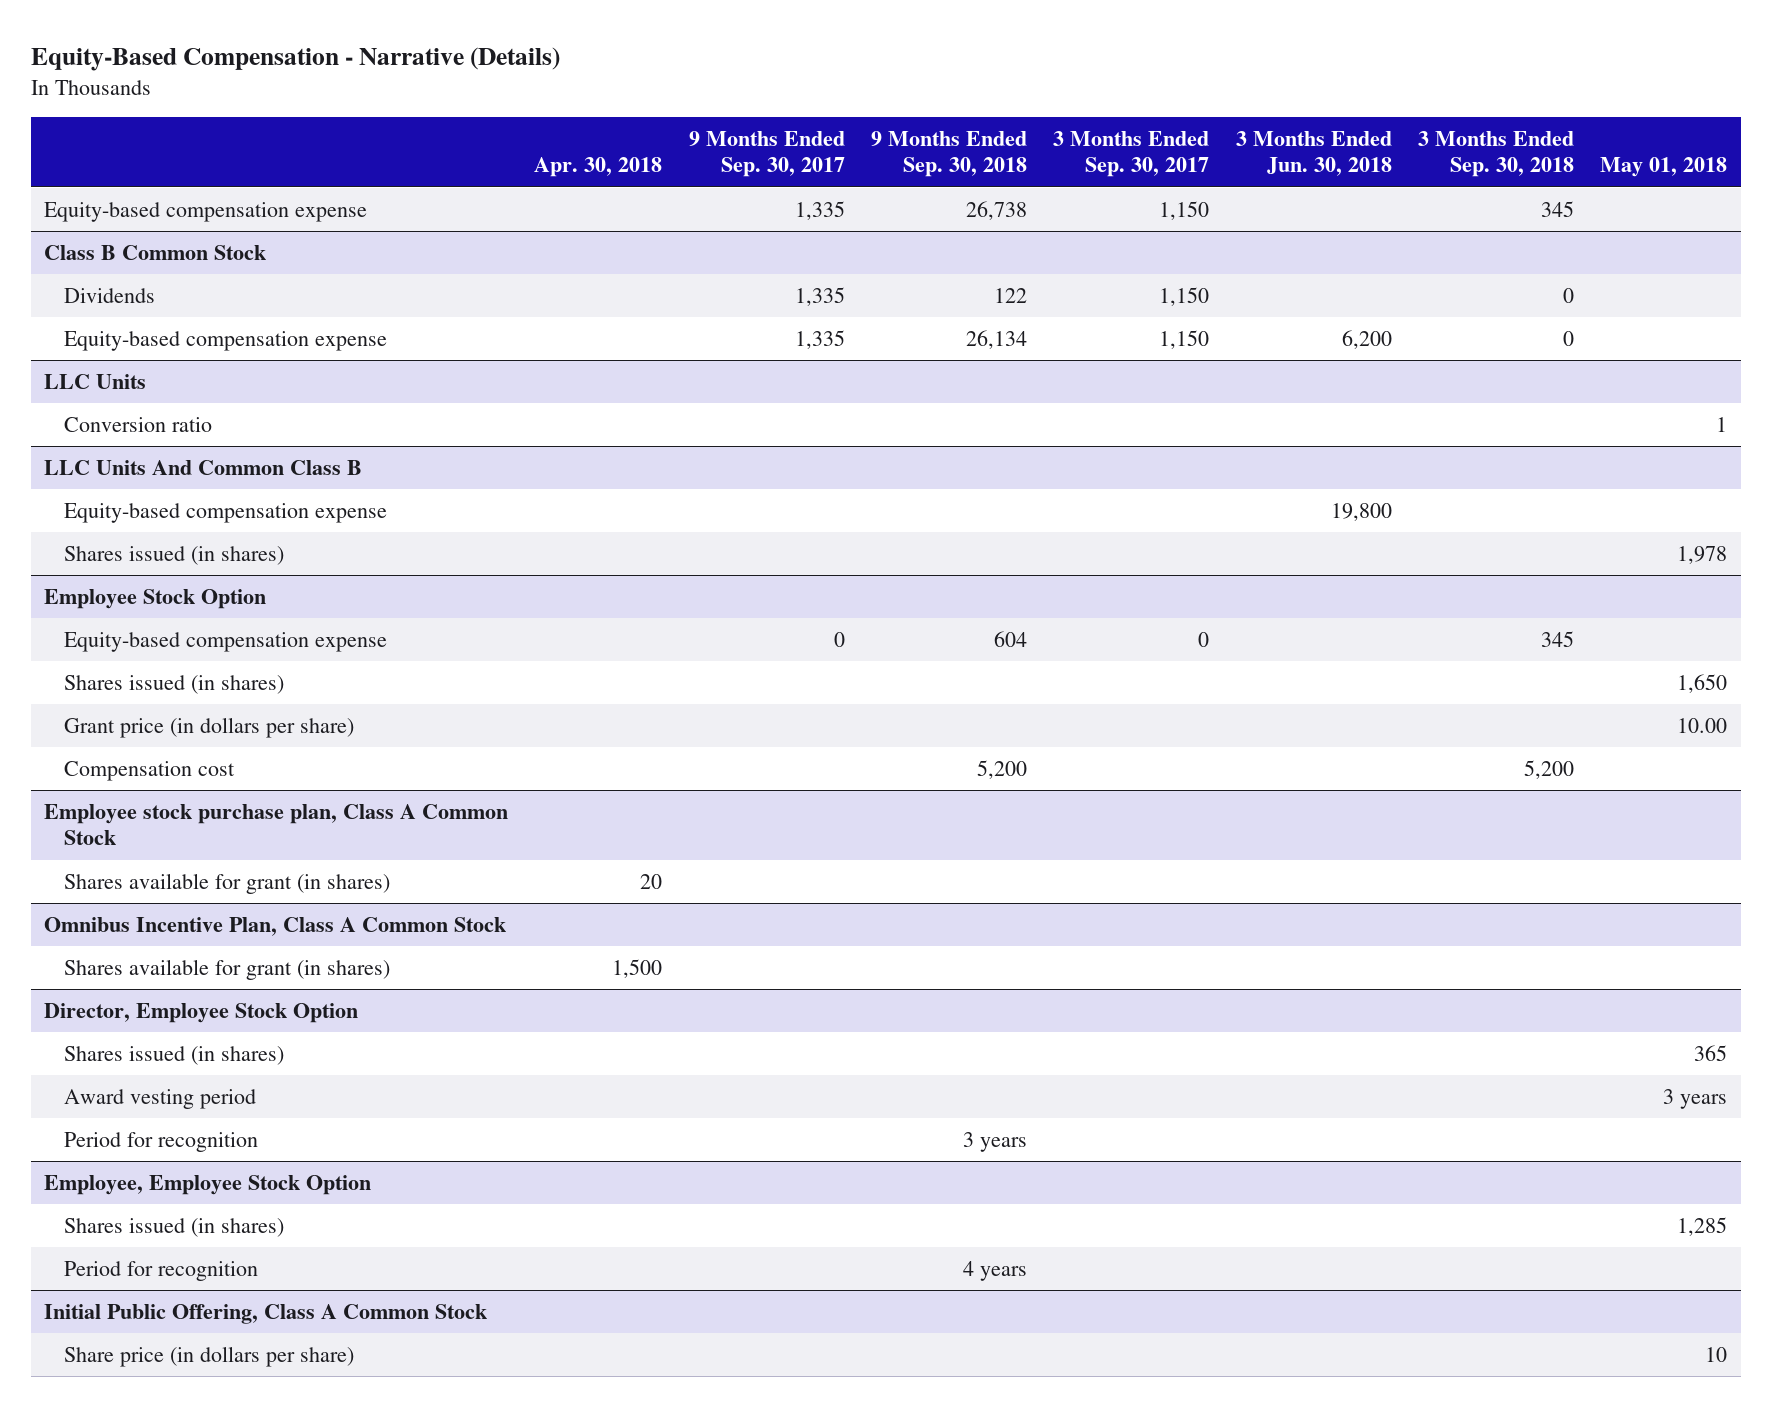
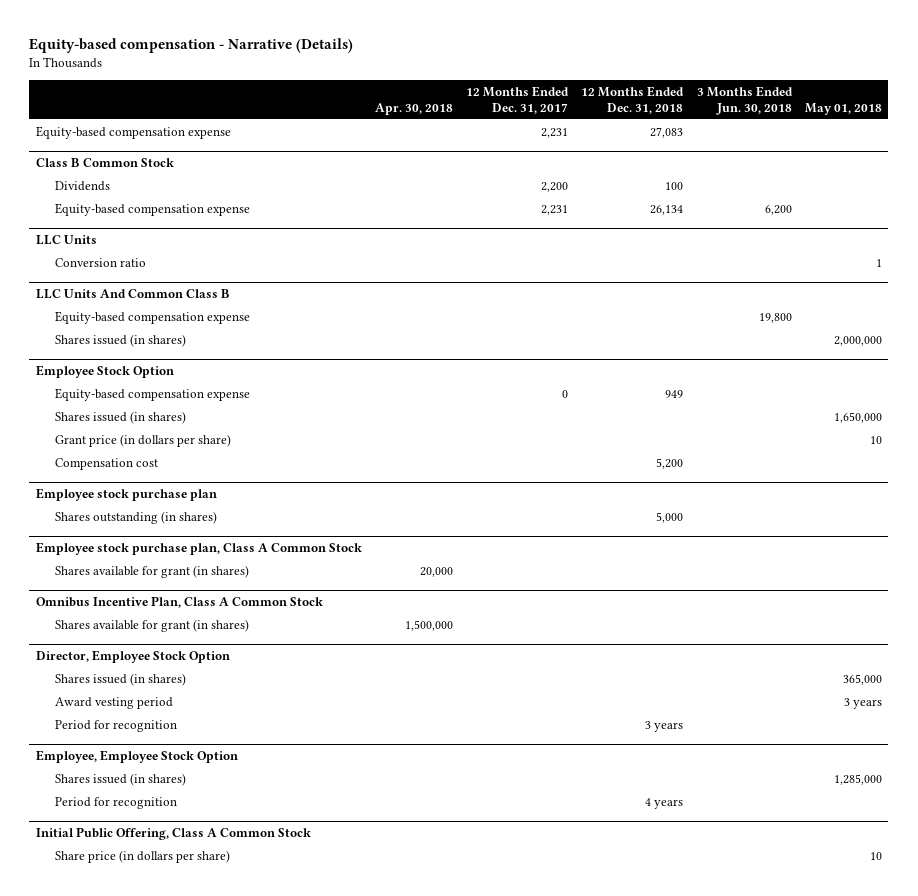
- Equity-Based Compensation - Narrative (Details)
+ Equity-based compensation - Narrative (Details)
- | Apr. 30, 2018 | 9 Months Ended Sep. 30, 2017 | 9 Months Ended Sep. 30, 2018 | 3 Months Ended Sep. 30, 2017 | 3 Months Ended Jun. 30, 2018 | 3 Months Ended Sep. 30, 2018 | May 01, 2018
+ | Apr. 30, 2018 | 12 Months Ended Dec. 31, 2017 | 12 Months Ended Dec. 31, 2018 | 3 Months Ended Jun. 30, 2018 | May 01, 2018
@ LLC Units And Common Class B
- Shares issued (in shares) | | | | | | | 1,978
+ Shares issued (in shares) | | | | | 2,000,000
@ Employee Stock Option
- Shares issued (in shares) | | | | | | | 1,650
- Grant price (in dollars per share) | | | | | | | 10.00
+ Shares issued (in shares) | | | | | 1,650,000
+ Grant price (in dollars per share) | | | | | 10
+ Employee stock purchase plan
+ Shares outstanding (in shares) | | | 5,000 | |
@ Employee stock purchase plan, Class A Common Stock
- Shares available for grant (in shares) | 20 | | | | | |
+ Shares available for grant (in shares) | 20,000 | | | |
@ Omnibus Incentive Plan, Class A Common Stock
- Shares available for grant (in shares) | 1,500 | | | | | |
+ Shares available for grant (in shares) | 1,500,000 | | | |
@ Director, Employee Stock Option
- Shares issued (in shares) | | | | | | | 365
+ Shares issued (in shares) | | | | | 365,000
@ Employee, Employee Stock Option
- Shares issued (in shares) | | | | | | | 1,285
+ Shares issued (in shares) | | | | | 1,285,000

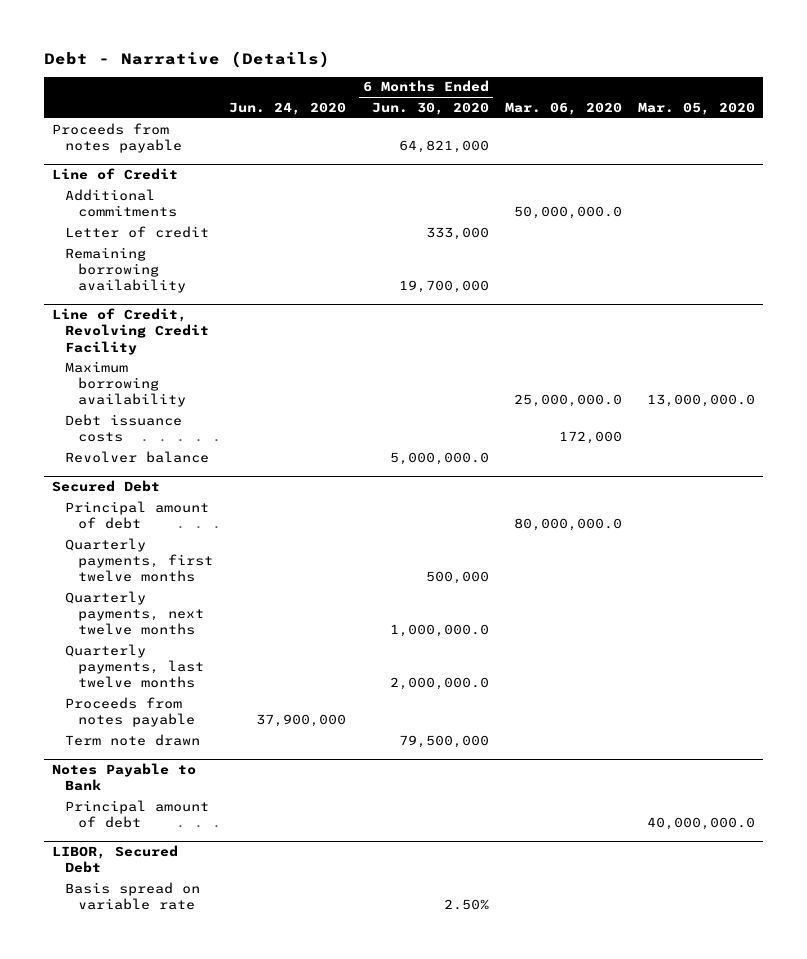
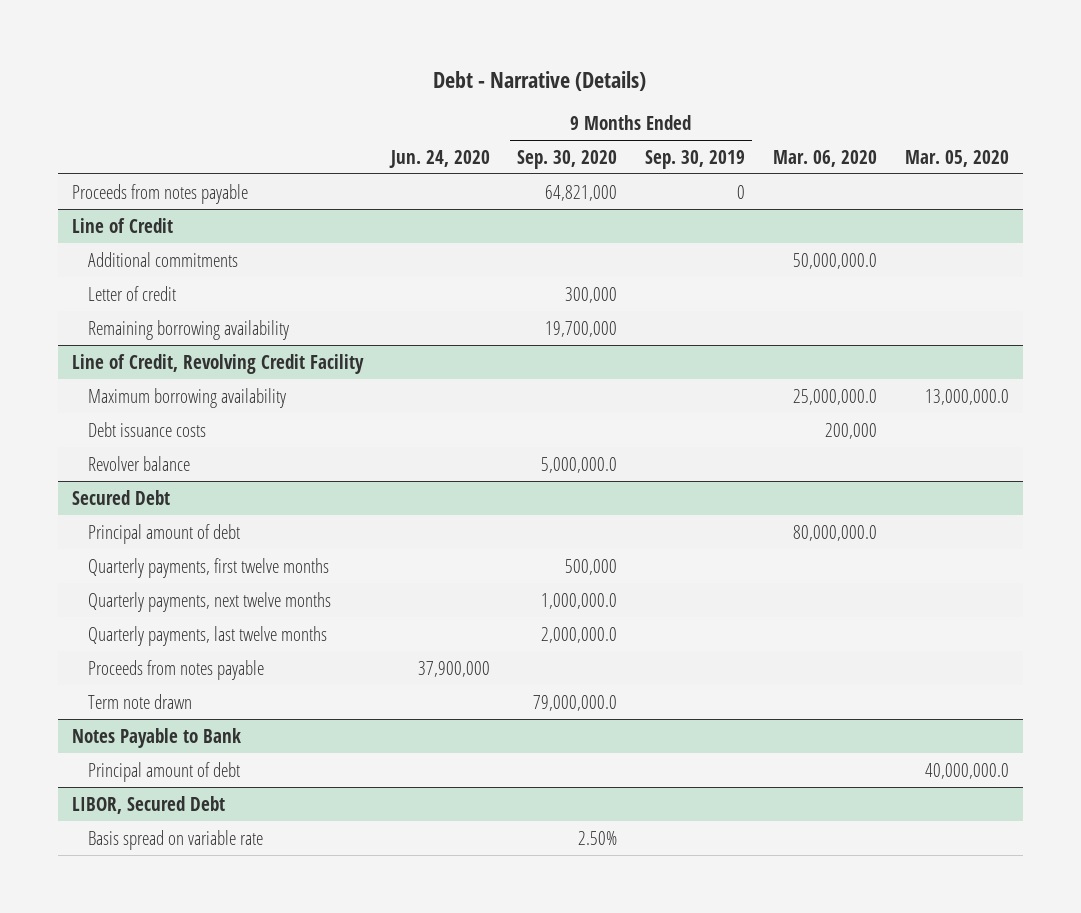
- | Jun. 24, 2020 | 6 Months Ended Jun. 30, 2020 | Mar. 06, 2020 | Mar. 05, 2020
+ | Jun. 24, 2020 | 9 Months Ended Sep. 30, 2020 | 9 Months Ended Sep. 30, 2019 | Mar. 06, 2020 | Mar. 05, 2020
@ Line of Credit, Revolving Credit Facility
- Debt issuance costs | | | 172,000 |
+ Debt issuance costs | | | | 200,000 |

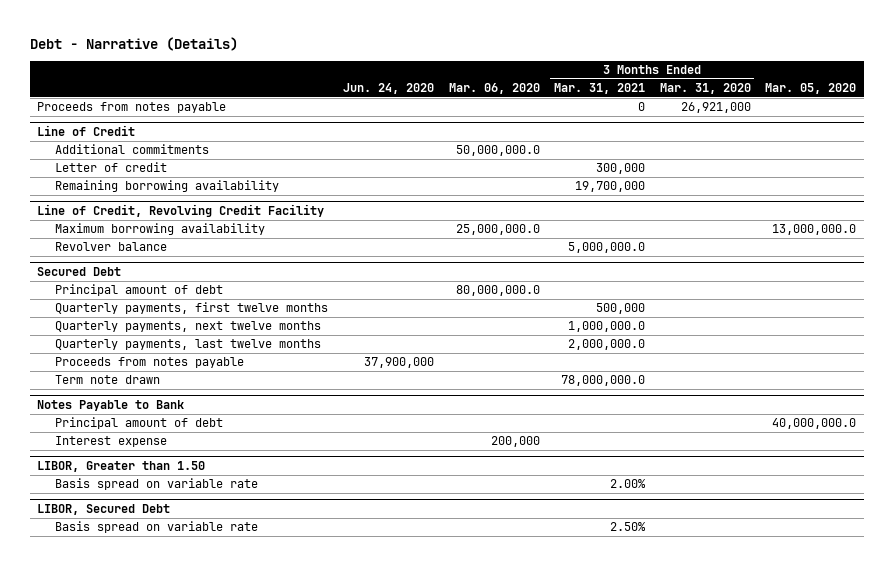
- | Jun. 24, 2020 | 9 Months Ended Sep. 30, 2020 | 9 Months Ended Sep. 30, 2019 | Mar. 06, 2020 | Mar. 05, 2020
+ | Jun. 24, 2020 | Mar. 06, 2020 | 3 Months Ended Mar. 31, 2021 | 3 Months Ended Mar. 31, 2020 | Mar. 05, 2020
@ Line of Credit, Revolving Credit Facility
- Debt issuance costs | | | | 200,000 |
@ Notes Payable to Bank
+ Interest expense | | 200,000 | | |
+ LIBOR, Greater than 1.50
+ Basis spread on variable rate | | | 2.00% | |

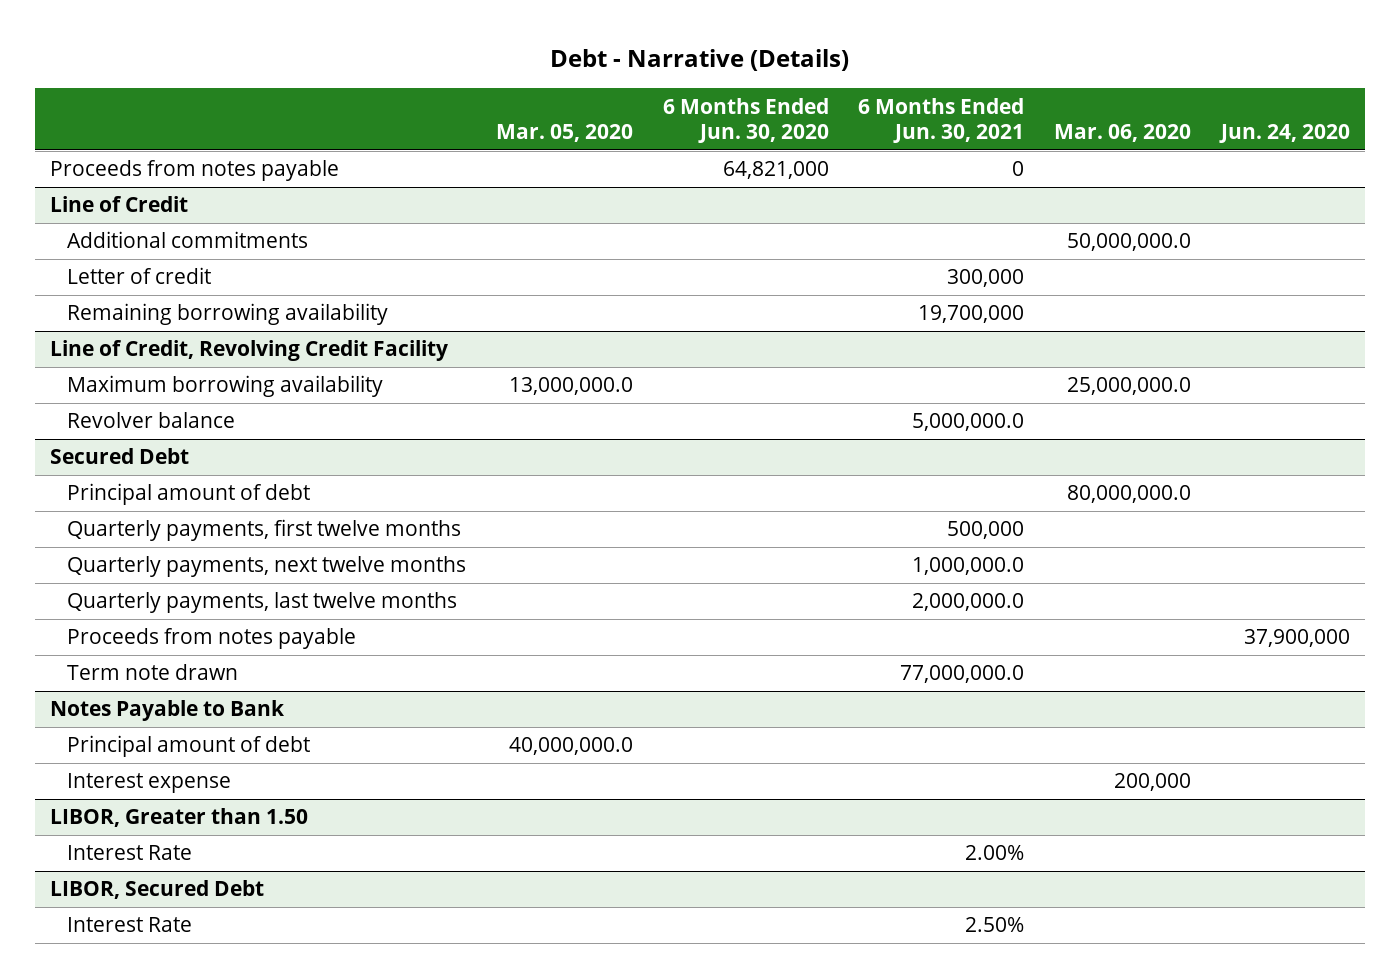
- | Jun. 24, 2020 | Mar. 06, 2020 | 3 Months Ended Mar. 31, 2021 | 3 Months Ended Mar. 31, 2020 | Mar. 05, 2020
+ | Mar. 05, 2020 | 6 Months Ended Jun. 30, 2020 | 6 Months Ended Jun. 30, 2021 | Mar. 06, 2020 | Jun. 24, 2020
@ LIBOR, Greater than 1.50
- Basis spread on variable rate | | | 2.00% | |
+ Interest Rate | | | 2.00% | |
@ LIBOR, Secured Debt
- Basis spread on variable rate | | | 2.50% | |
+ Interest Rate | | | 2.50% | |

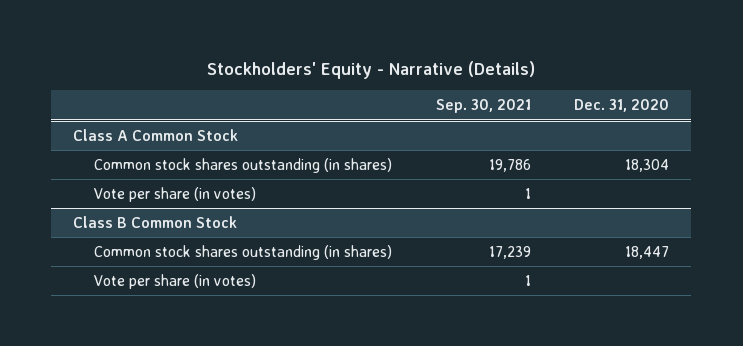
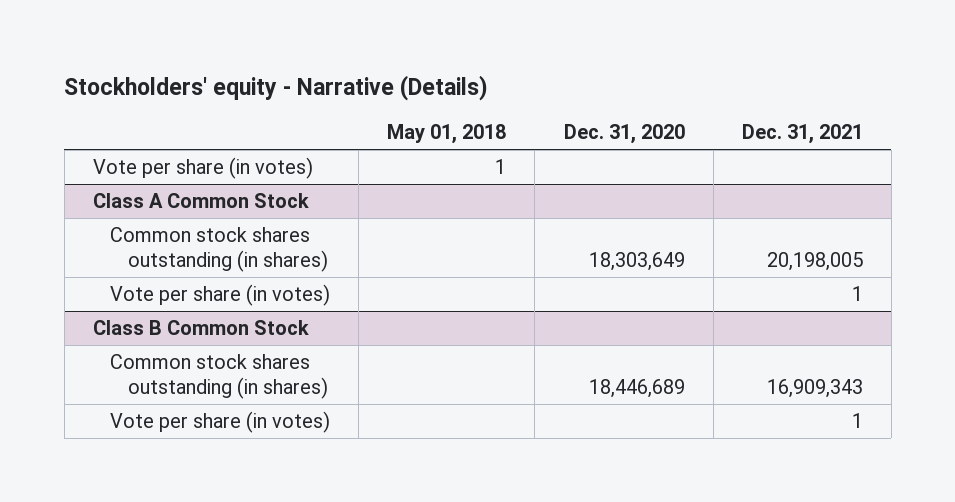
- Stockholders' Equity - Narrative (Details)
+ Stockholders' equity - Narrative (Details)
- | Sep. 30, 2021 | Dec. 31, 2020
+ | May 01, 2018 | Dec. 31, 2020 | Dec. 31, 2021
+ Vote per share (in votes) | 1 | |
@ Class A Common Stock
- Common stock shares outstanding (in shares) | 19,786 | 18,304
+ Common stock shares outstanding (in shares) | | 18,303,649 | 20,198,005
@ Class B Common Stock
- Common stock shares outstanding (in shares) | 17,239 | 18,447
+ Common stock shares outstanding (in shares) | | 18,446,689 | 16,909,343

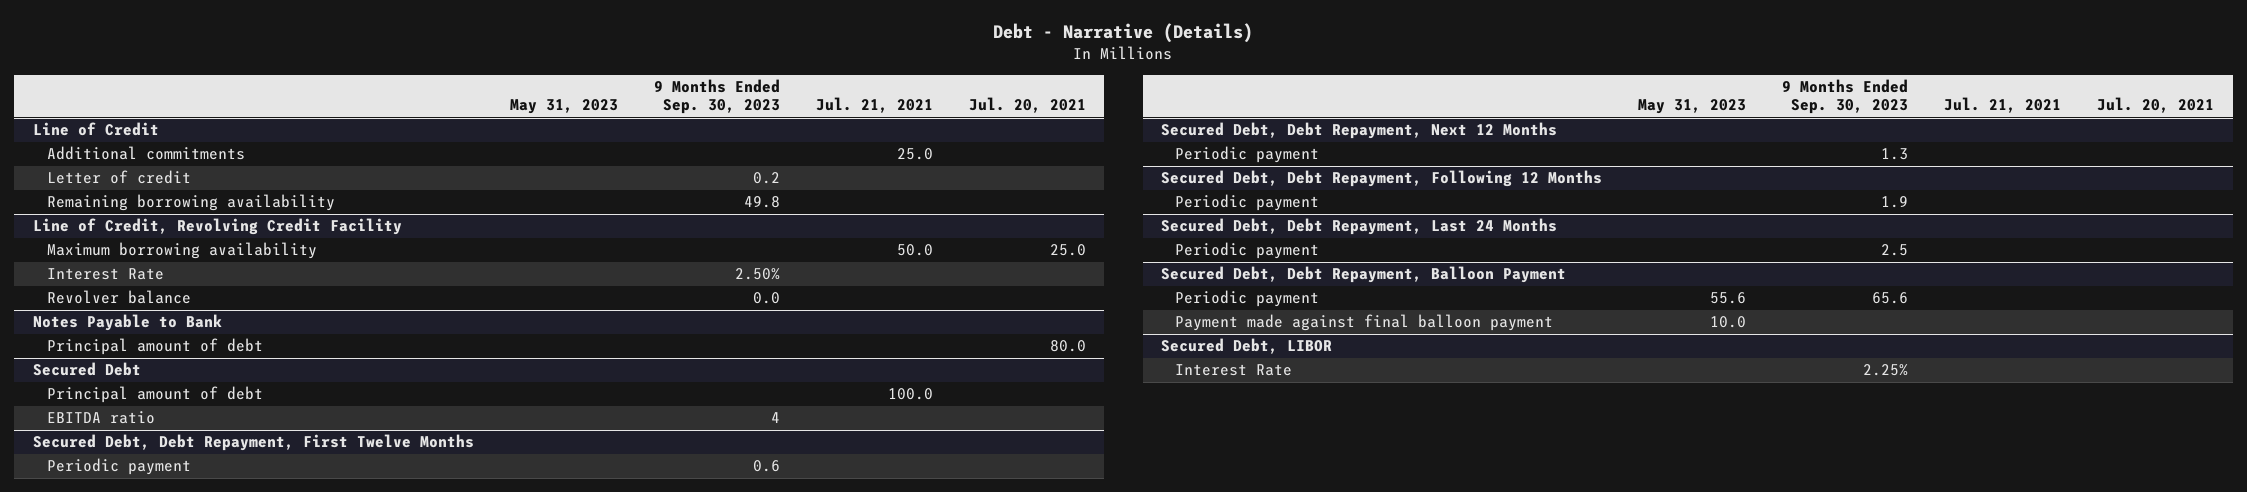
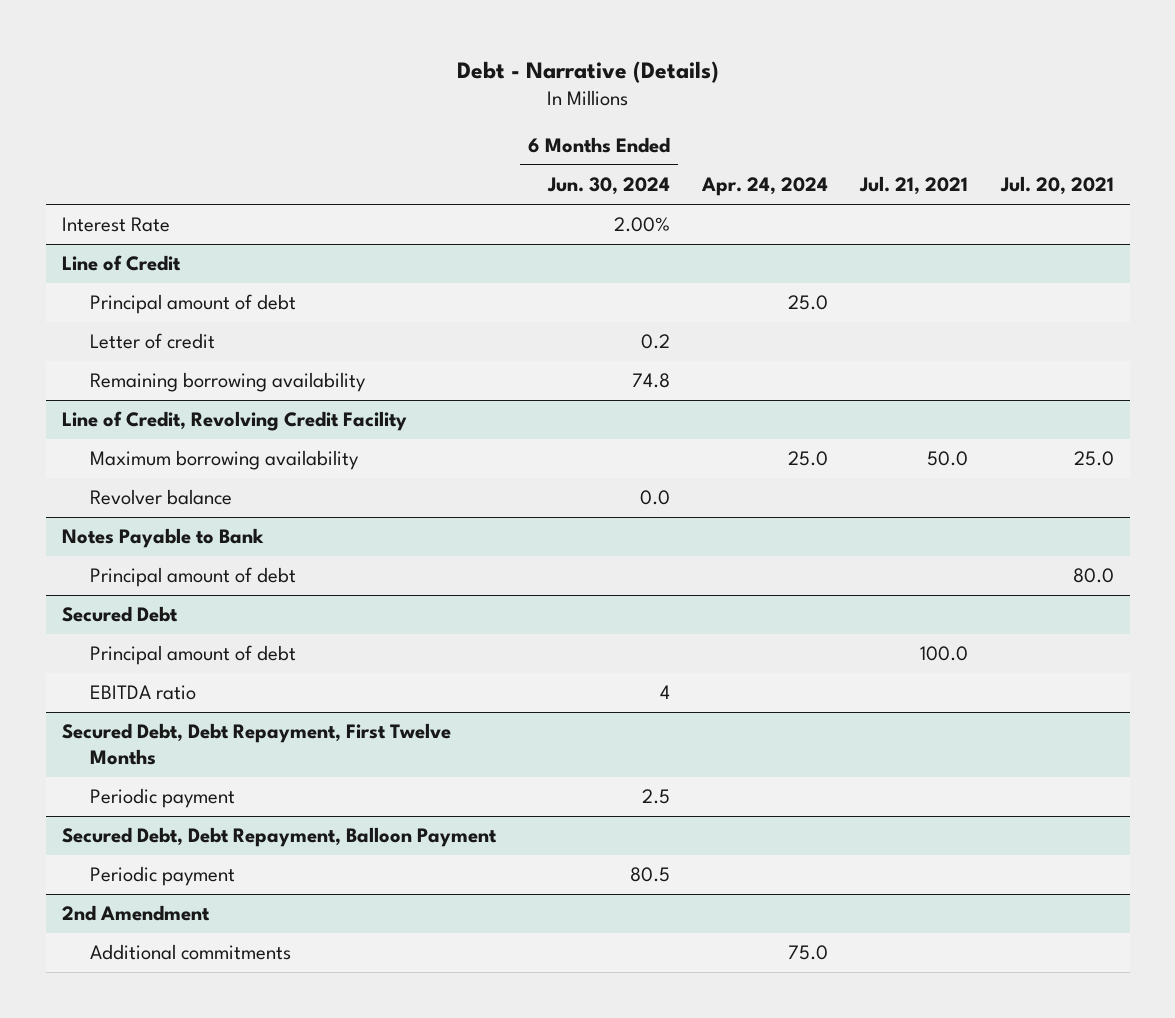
- | May 31, 2023 | 9 Months Ended Sep. 30, 2023 | Jul. 21, 2021 | Jul. 20, 2021
+ | 6 Months Ended Jun. 30, 2024 | Apr. 24, 2024 | Jul. 21, 2021 | Jul. 20, 2021
+ Interest Rate | 2.00% | | |
@ Line of Credit
- Additional commitments | | | 25.0 |
+ Principal amount of debt | | 25.0 | |
@ Line of Credit, Revolving Credit Facility
- Interest Rate | | 2.50% | |
- Secured Debt, Debt Repayment, Next 12 Months
- Periodic payment | | 1.3 | |
- Secured Debt, Debt Repayment, Following 12 Months
- Periodic payment | | 1.9 | |
- Secured Debt, Debt Repayment, Last 24 Months
- Periodic payment | | 2.5 | |
@ Secured Debt, Debt Repayment, Balloon Payment
- Payment made against final balloon payment | 10.0 | | |
- Secured Debt, LIBOR
- Interest Rate | | 2.25% | |
+ 2nd Amendment
+ Additional commitments | | 75.0 | |

